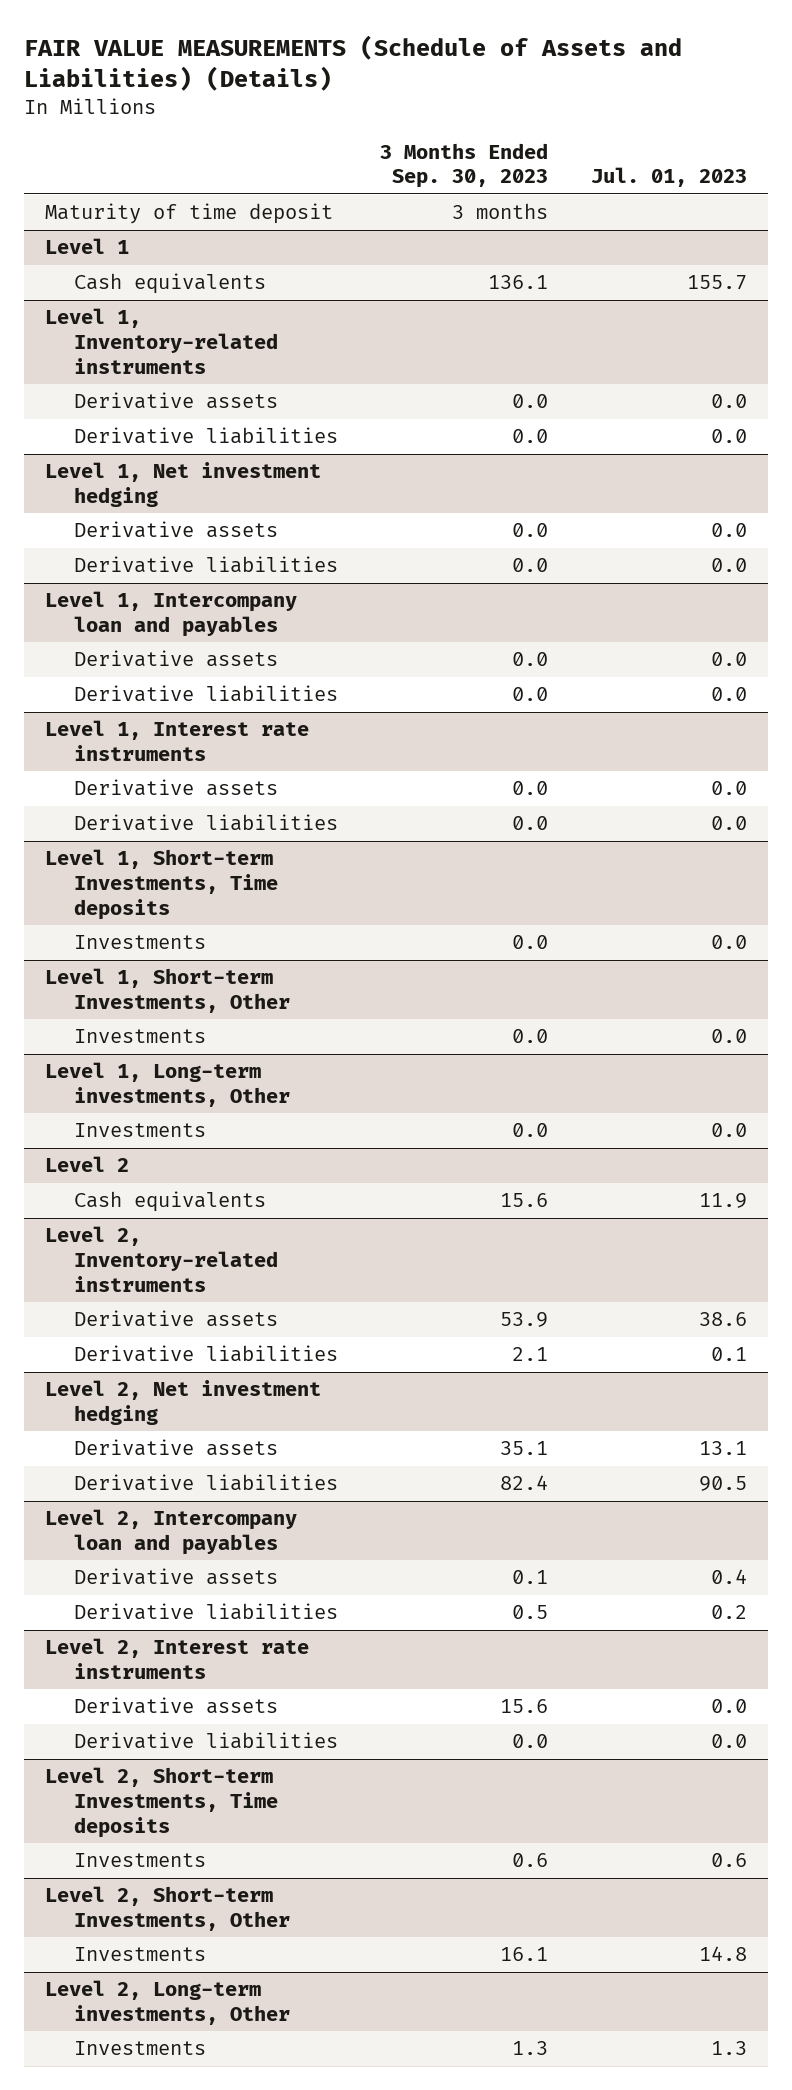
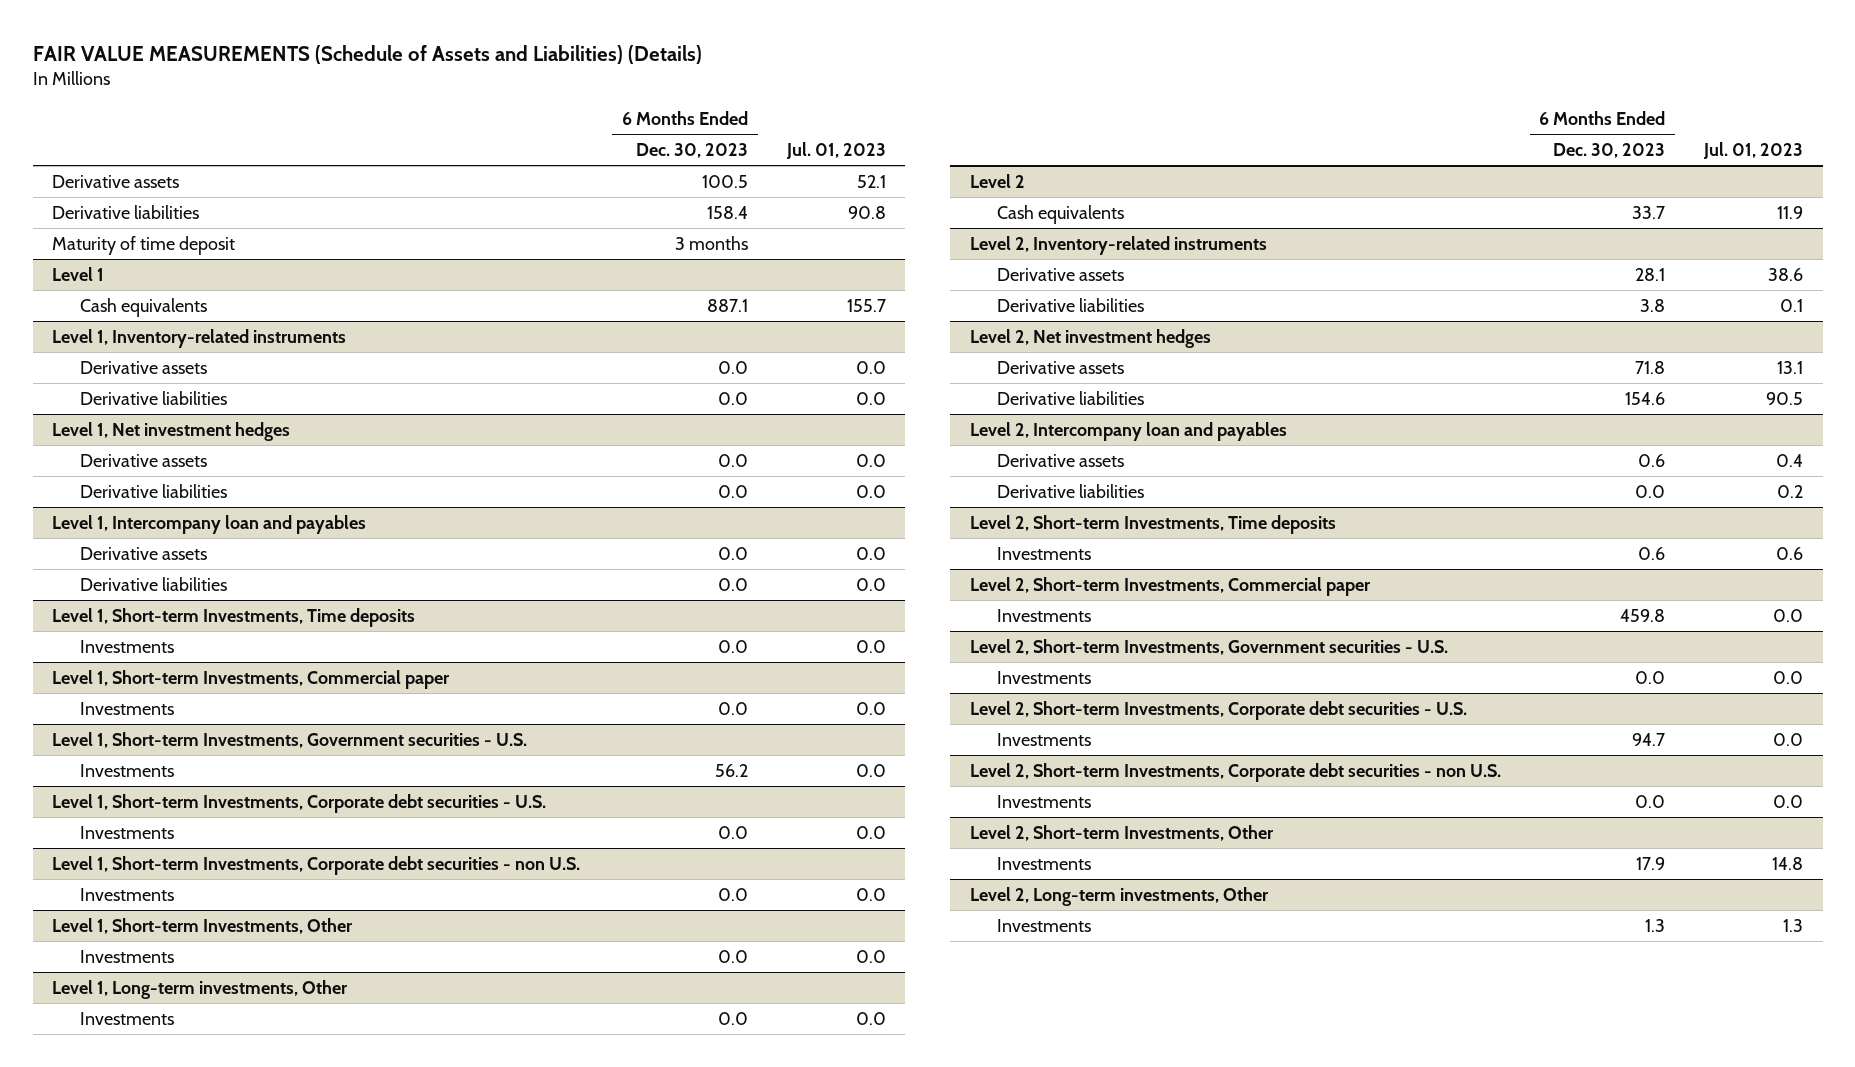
- | 3 Months Ended Sep. 30, 2023 | Jul. 01, 2023
+ | 6 Months Ended Dec. 30, 2023 | Jul. 01, 2023
+ Derivative assets | 100.5 | 52.1
+ Derivative liabilities | 158.4 | 90.8
- Level 1, Net investment hedging
+ Level 1, Net investment hedges
- Level 1, Interest rate instruments
- Derivative assets | 0.0 | 0.0
- Derivative liabilities | 0.0 | 0.0
+ Level 1, Short-term Investments, Commercial paper
+ Investments | 0.0 | 0.0
+ Level 1, Short-term Investments, Government securities - U.S.
+ Investments | 56.2 | 0.0
+ Level 1, Short-term Investments, Corporate debt securities - U.S.
+ Investments | 0.0 | 0.0
+ Level 1, Short-term Investments, Corporate debt securities - non U.S.
+ Investments | 0.0 | 0.0
- Level 2, Net investment hedging
+ Level 2, Net investment hedges
- Level 2, Interest rate instruments
- Derivative assets | 15.6 | 0.0
- Derivative liabilities | 0.0 | 0.0
+ Level 2, Short-term Investments, Commercial paper
+ Investments | 459.8 | 0.0
+ Level 2, Short-term Investments, Government securities - U.S.
+ Investments | 0.0 | 0.0
+ Level 2, Short-term Investments, Corporate debt securities - U.S.
+ Investments | 94.7 | 0.0
+ Level 2, Short-term Investments, Corporate debt securities - non U.S.
+ Investments | 0.0 | 0.0

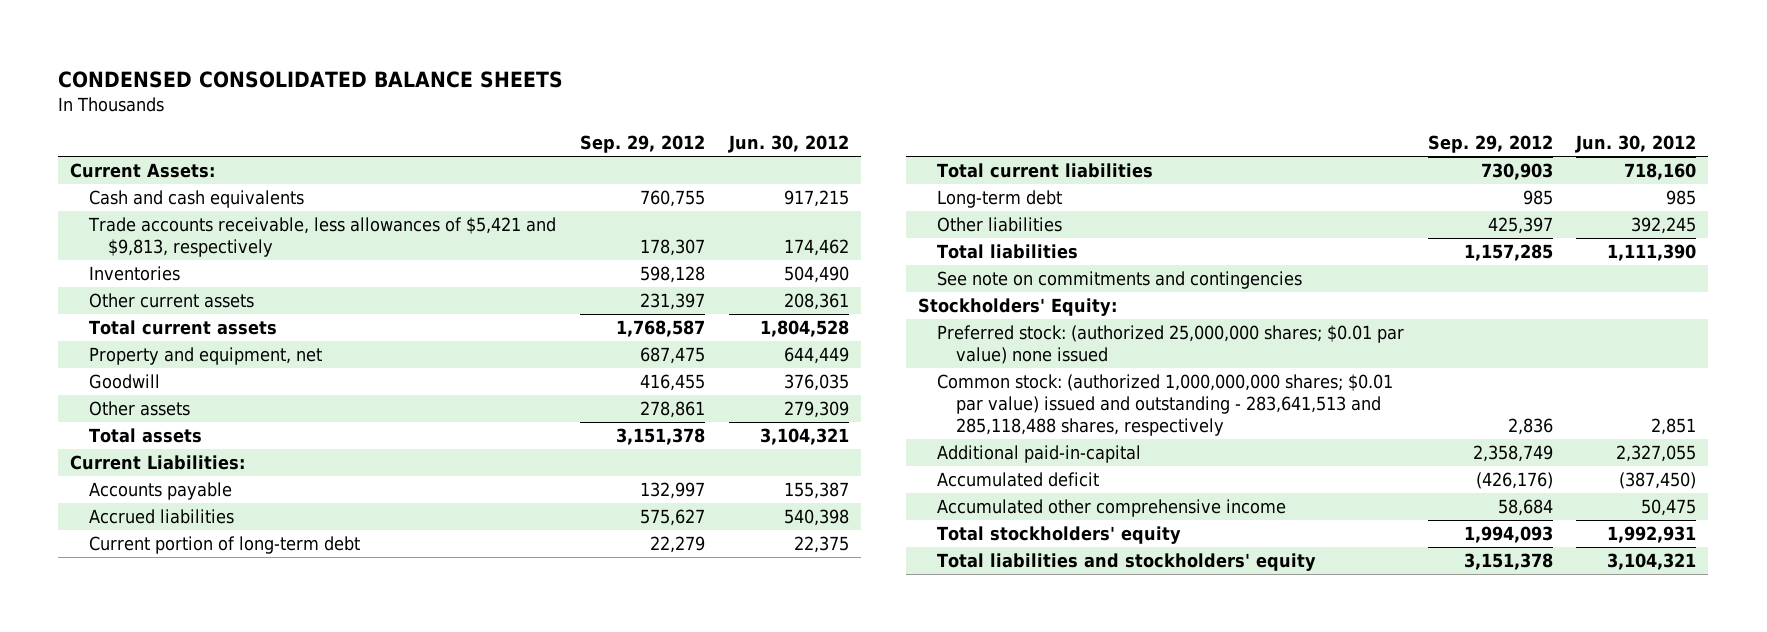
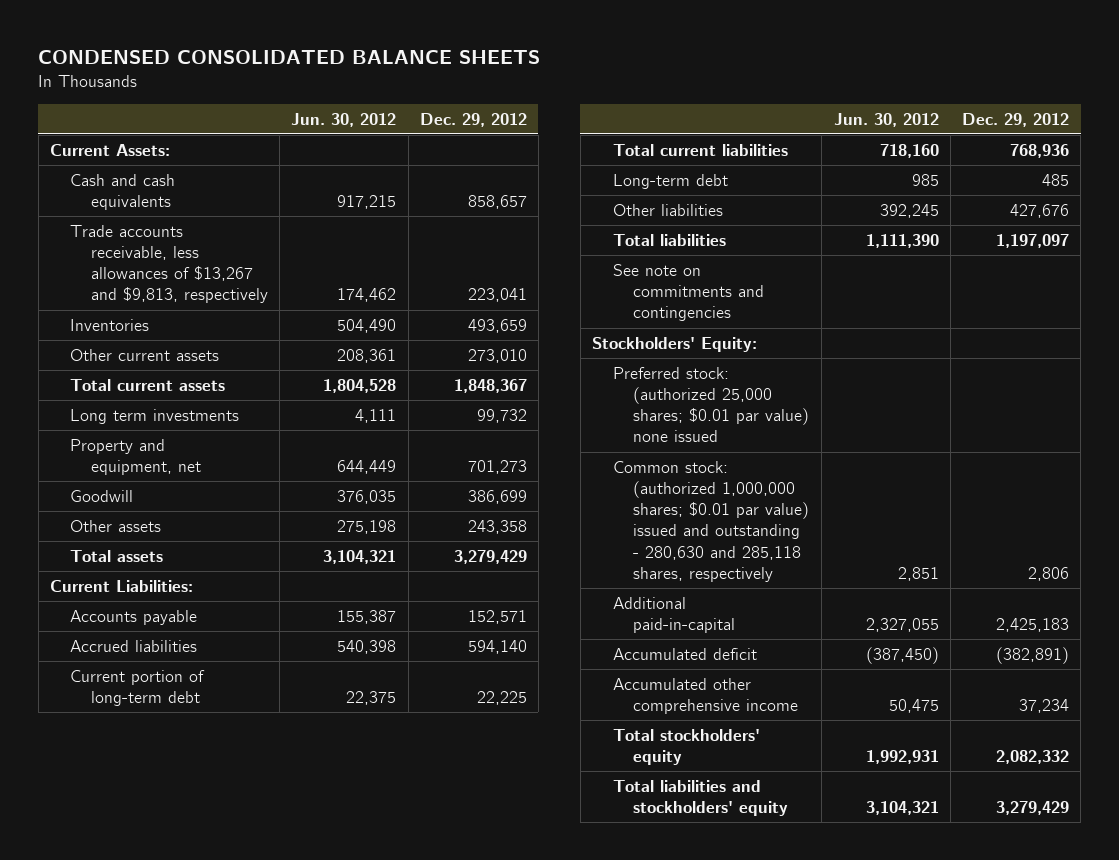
- | Sep. 29, 2012 | Jun. 30, 2012
+ | Jun. 30, 2012 | Dec. 29, 2012
- Trade accounts receivable, less allowances of $5,421 and $9,813, respectively | 178,307 | 174,462
+ Trade accounts receivable, less allowances of $13,267 and $9,813, respectively | 174,462 | 223,041
+ Long term investments | 4,111 | 99,732
- Other assets | 278,861 | 279,309
+ Other assets | 275,198 | 243,358
- Preferred stock: (authorized 25,000,000 shares; $0.01 par value) none issued
- Common stock: (authorized 1,000,000,000 shares; $0.01 par value) issued and outstanding - 283,641,513 and 285,118,488 shares, respectively | 2,836 | 2,851
+ Preferred stock: (authorized 25,000 shares; $0.01 par value) none issued
+ Common stock: (authorized 1,000,000 shares; $0.01 par value) issued and outstanding - 280,630 and 285,118 shares, respectively | 2,851 | 2,806

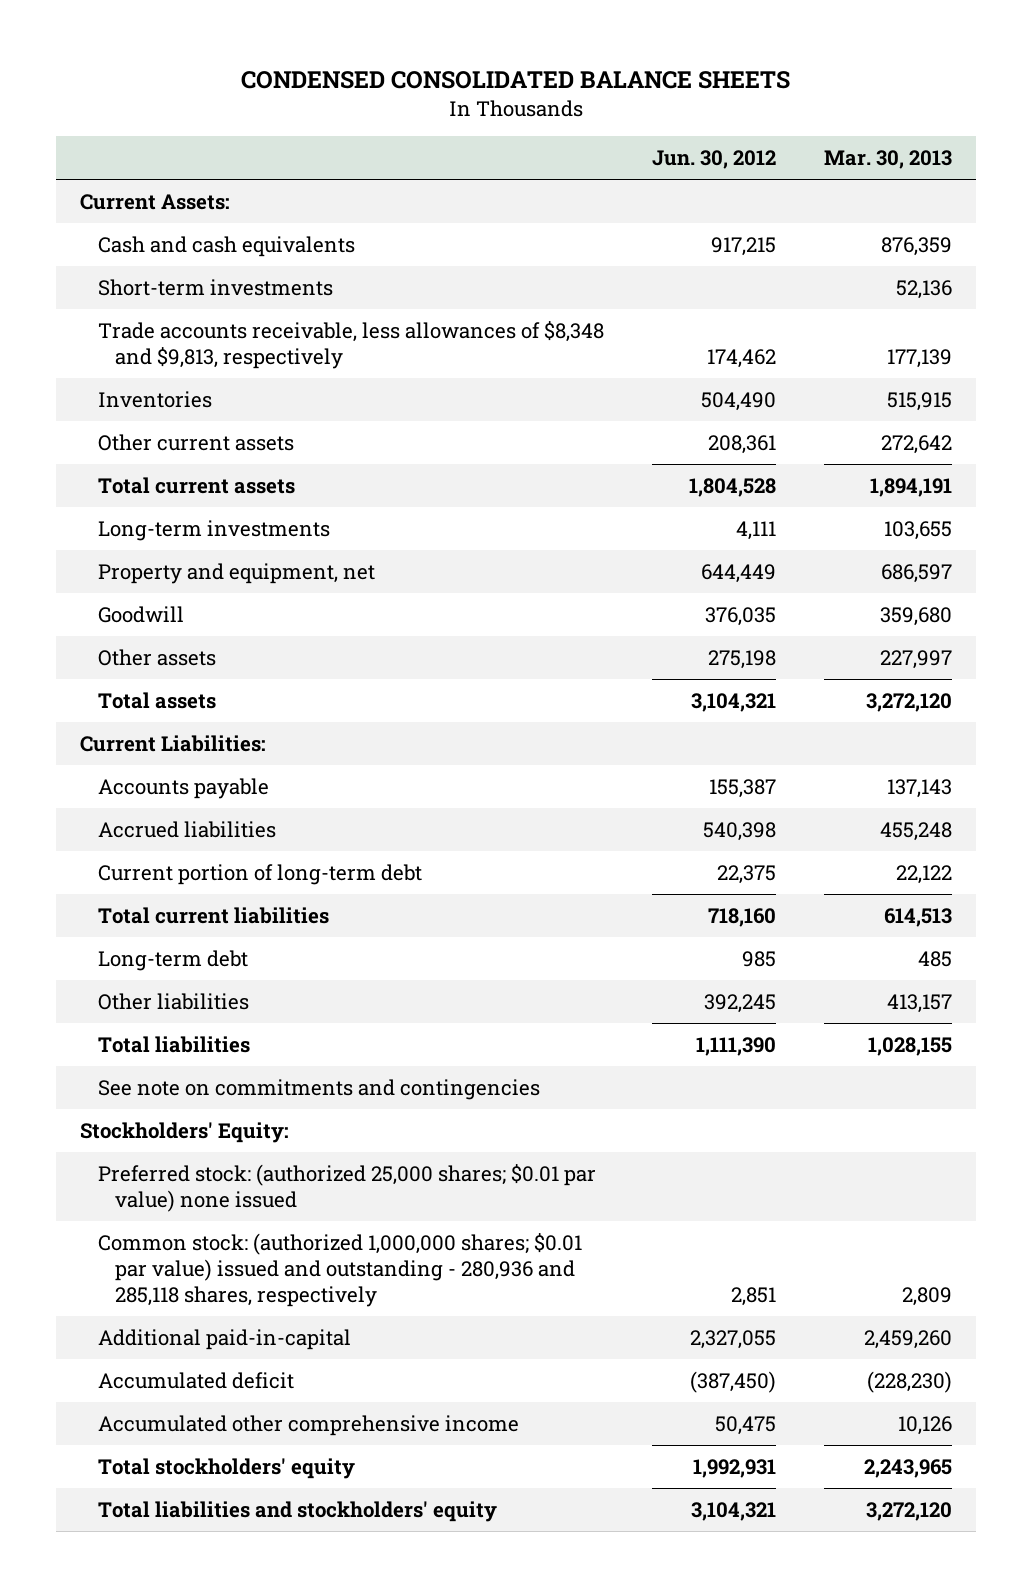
- | Jun. 30, 2012 | Dec. 29, 2012
+ | Jun. 30, 2012 | Mar. 30, 2013
- Trade accounts receivable, less allowances of $13,267 and $9,813, respectively | 174,462 | 223,041
+ Short-term investments | | 52,136
+ Trade accounts receivable, less allowances of $8,348 and $9,813, respectively | 174,462 | 177,139
- Long term investments | 4,111 | 99,732
+ Long-term investments | 4,111 | 103,655
- Common stock: (authorized 1,000,000 shares; $0.01 par value) issued and outstanding - 280,630 and 285,118 shares, respectively | 2,851 | 2,806
+ Common stock: (authorized 1,000,000 shares; $0.01 par value) issued and outstanding - 280,936 and 285,118 shares, respectively | 2,851 | 2,809

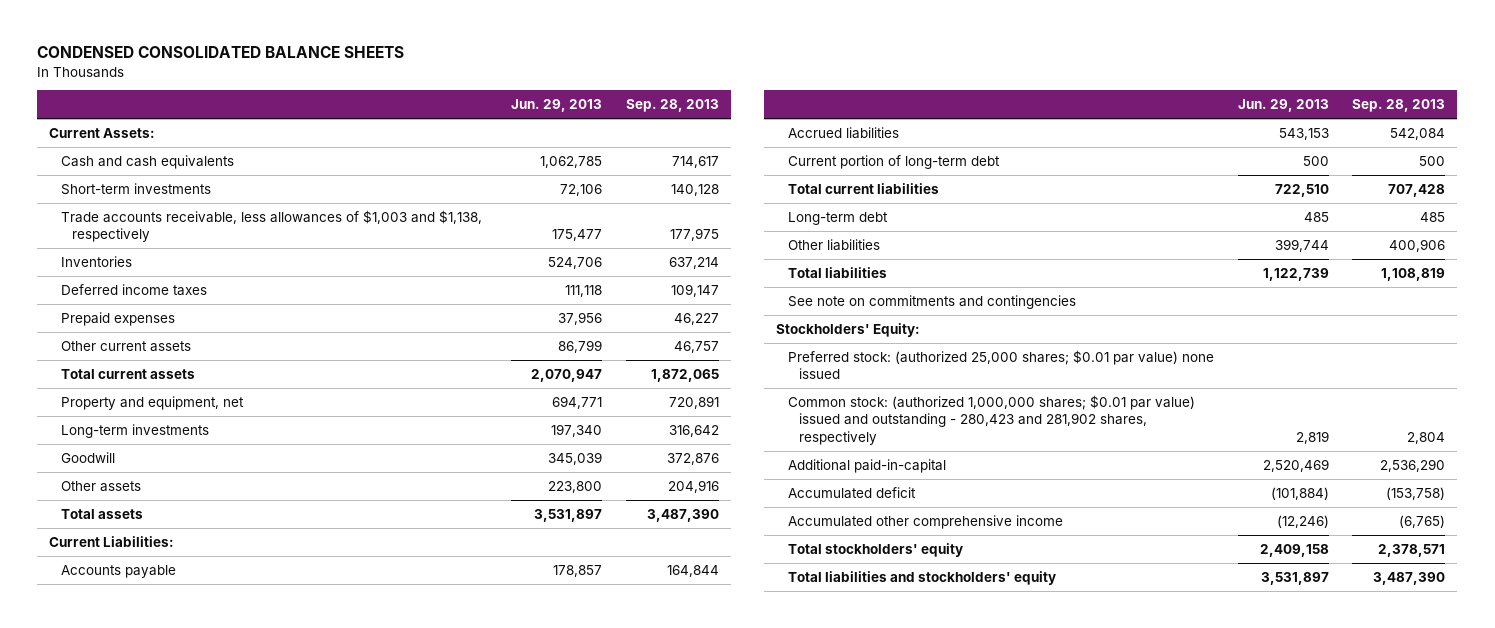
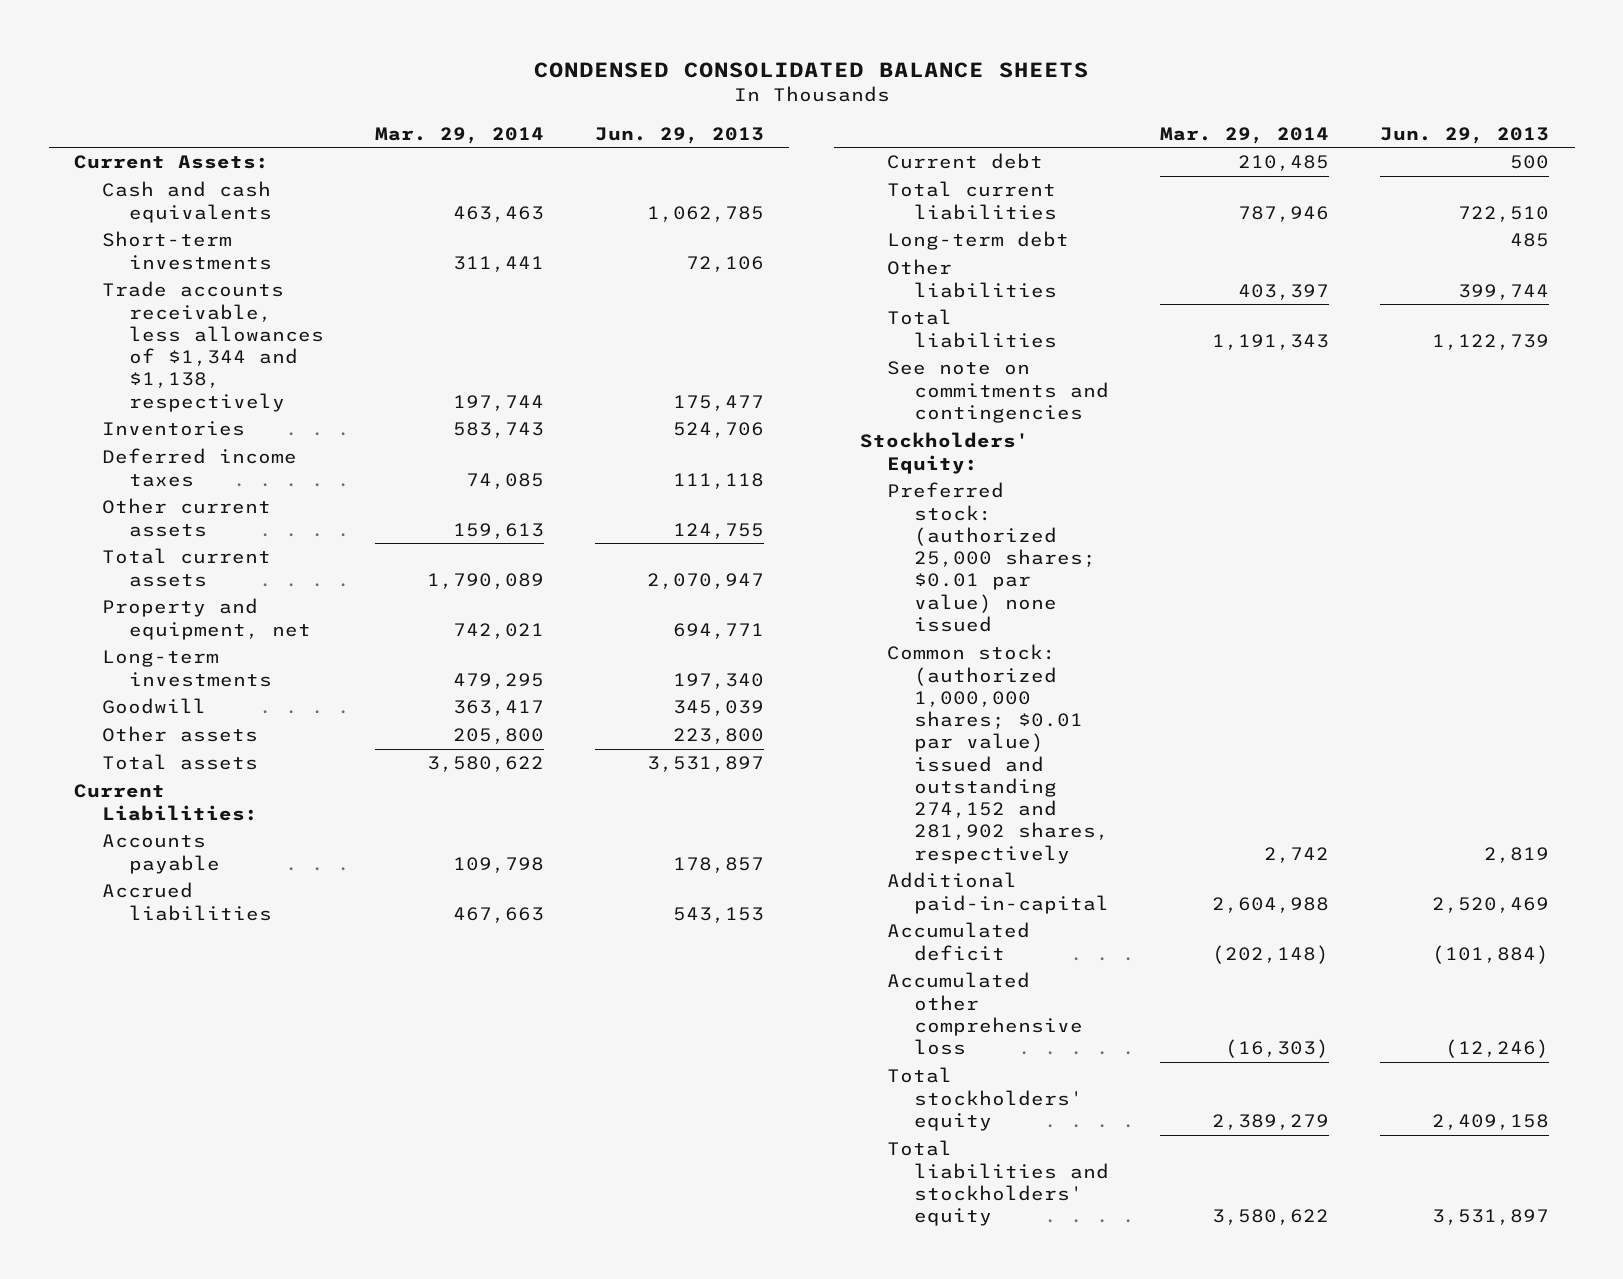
- | Jun. 29, 2013 | Sep. 28, 2013
+ | Mar. 29, 2014 | Jun. 29, 2013
- Trade accounts receivable, less allowances of $1,003 and $1,138, respectively | 175,477 | 177,975
+ Trade accounts receivable, less allowances of $1,344 and $1,138, respectively | 197,744 | 175,477
- Prepaid expenses | 37,956 | 46,227
- Other current assets | 86,799 | 46,757
+ Other current assets | 159,613 | 124,755
- Current portion of long-term debt | 500 | 500
+ Current debt | 210,485 | 500
- Common stock: (authorized 1,000,000 shares; $0.01 par value) issued and outstanding - 280,423 and 281,902 shares, respectively | 2,819 | 2,804
+ Common stock: (authorized 1,000,000 shares; $0.01 par value) issued and outstanding 274,152 and 281,902 shares, respectively | 2,742 | 2,819
- Accumulated other comprehensive income | (12,246) | (6,765)
+ Accumulated other comprehensive loss | (16,303) | (12,246)

